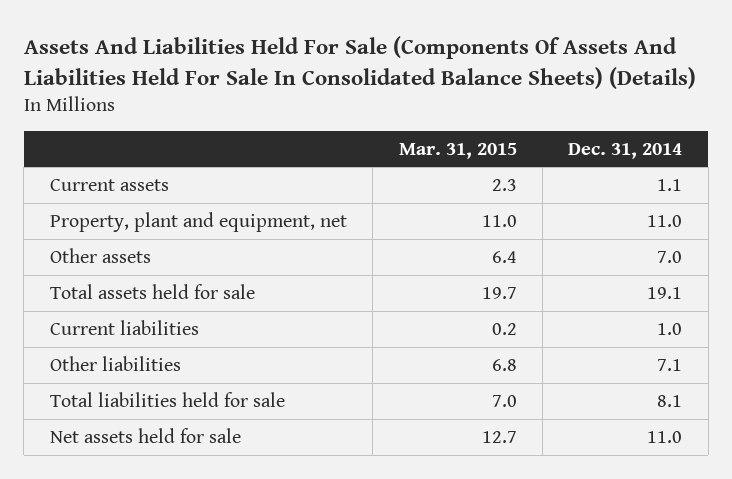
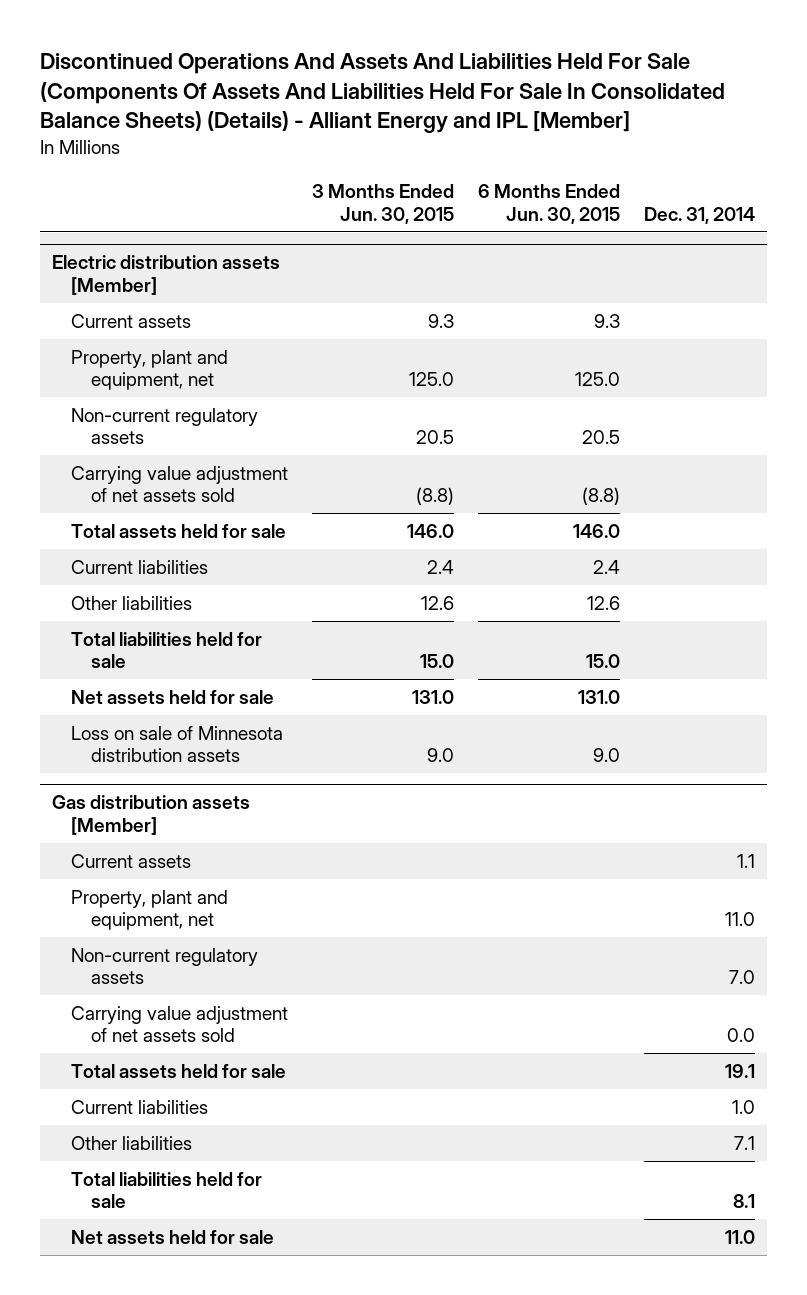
- Assets And Liabilities Held For Sale (Components Of Assets And Liabilities Held For Sale In Consolidated Balance Sheets) (Details)
+ Discontinued Operations And Assets And Liabilities Held For Sale (Components Of Assets And Liabilities Held For Sale In Consolidated Balance Sheets) (Details) - Alliant Energy and IPL [Member]
- | Mar. 31, 2015 | Dec. 31, 2014
+ | 3 Months Ended Jun. 30, 2015 | 6 Months Ended Jun. 30, 2015 | Dec. 31, 2014
+ Electric distribution assets [Member]
+ Current assets | 9.3 | 9.3 |
+ Property, plant and equipment, net | 125.0 | 125.0 |
+ Non-current regulatory assets | 20.5 | 20.5 |
+ Carrying value adjustment of net assets sold | (8.8) | (8.8) |
+ Total assets held for sale | 146.0 | 146.0 |
+ Current liabilities | 2.4 | 2.4 |
+ Other liabilities | 12.6 | 12.6 |
+ Total liabilities held for sale | 15.0 | 15.0 |
+ Net assets held for sale | 131.0 | 131.0 |
+ Loss on sale of Minnesota distribution assets | 9.0 | 9.0 |
+ Gas distribution assets [Member]
- Other assets | 6.4 | 7.0
+ Non-current regulatory assets | | | 7.0
+ Carrying value adjustment of net assets sold | | | 0.0

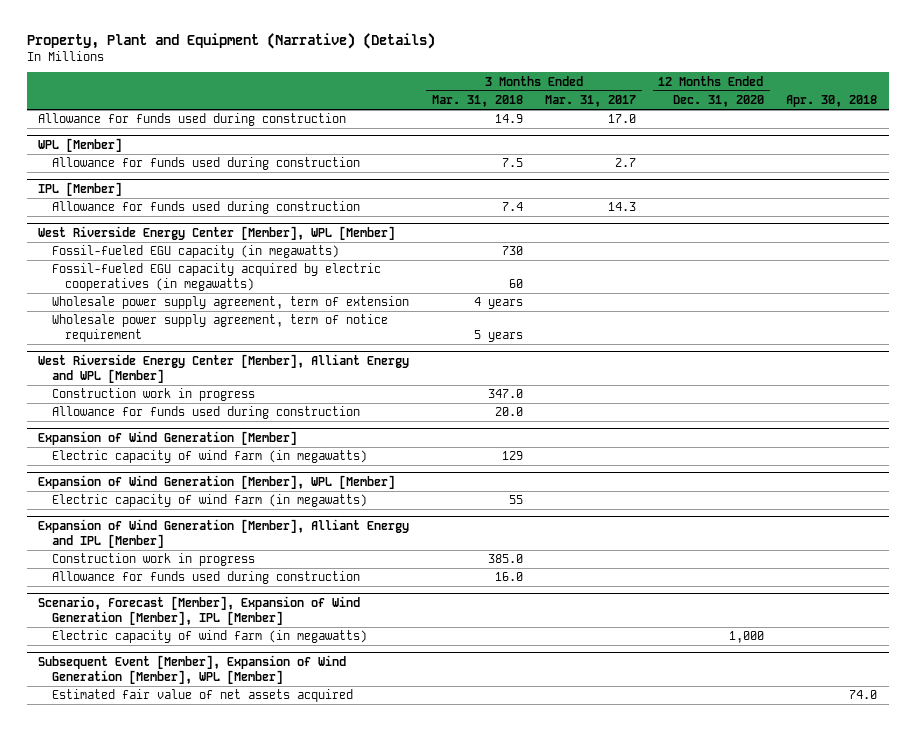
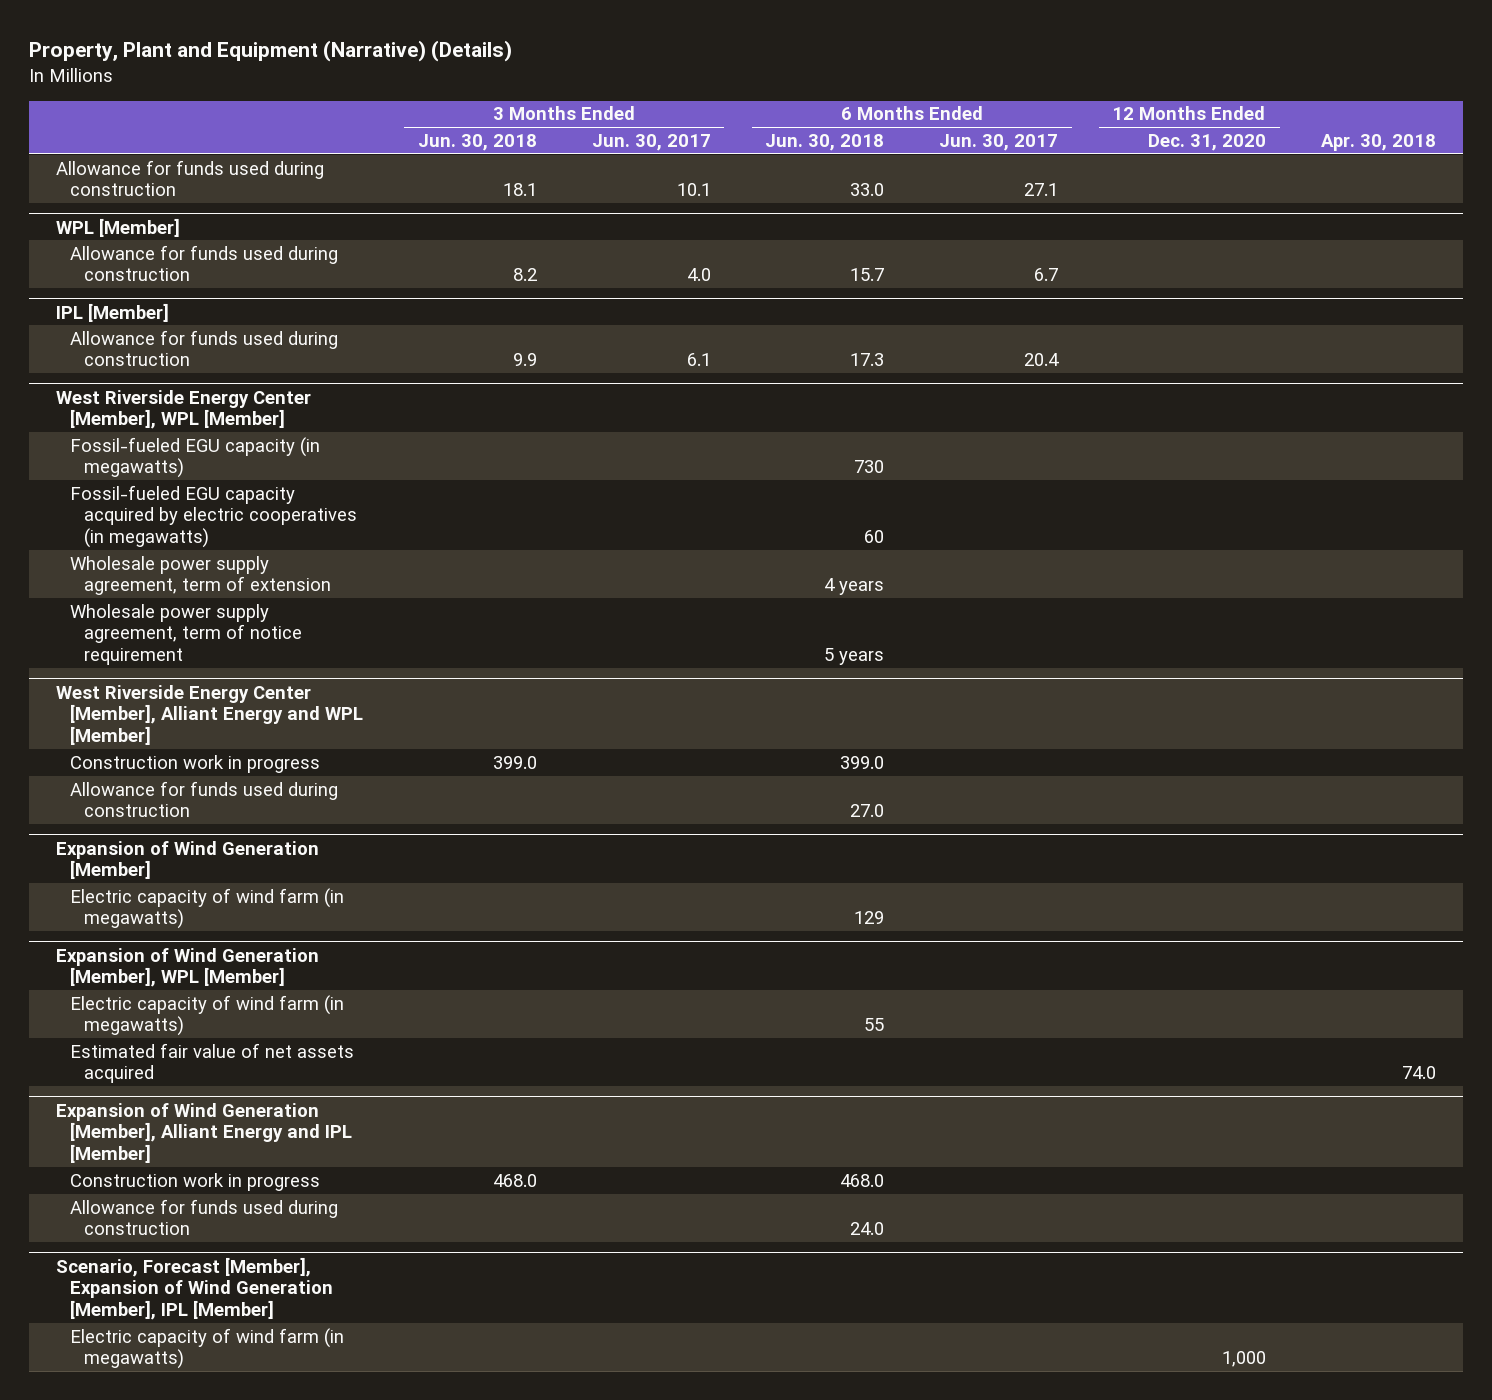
- | 3 Months Ended Mar. 31, 2018 | 3 Months Ended Mar. 31, 2017 | 12 Months Ended Dec. 31, 2020 | Apr. 30, 2018
+ | 3 Months Ended Jun. 30, 2018 | 3 Months Ended Jun. 30, 2017 | 6 Months Ended Jun. 30, 2018 | 6 Months Ended Jun. 30, 2017 | 12 Months Ended Dec. 31, 2020 | Apr. 30, 2018
@ Expansion of Wind Generation [Member], WPL [Member]
+ Estimated fair value of net assets acquired | | | | | | 74.0
- Subsequent Event [Member], Expansion of Wind Generation [Member], WPL [Member]
- Estimated fair value of net assets acquired | | | | 74.0

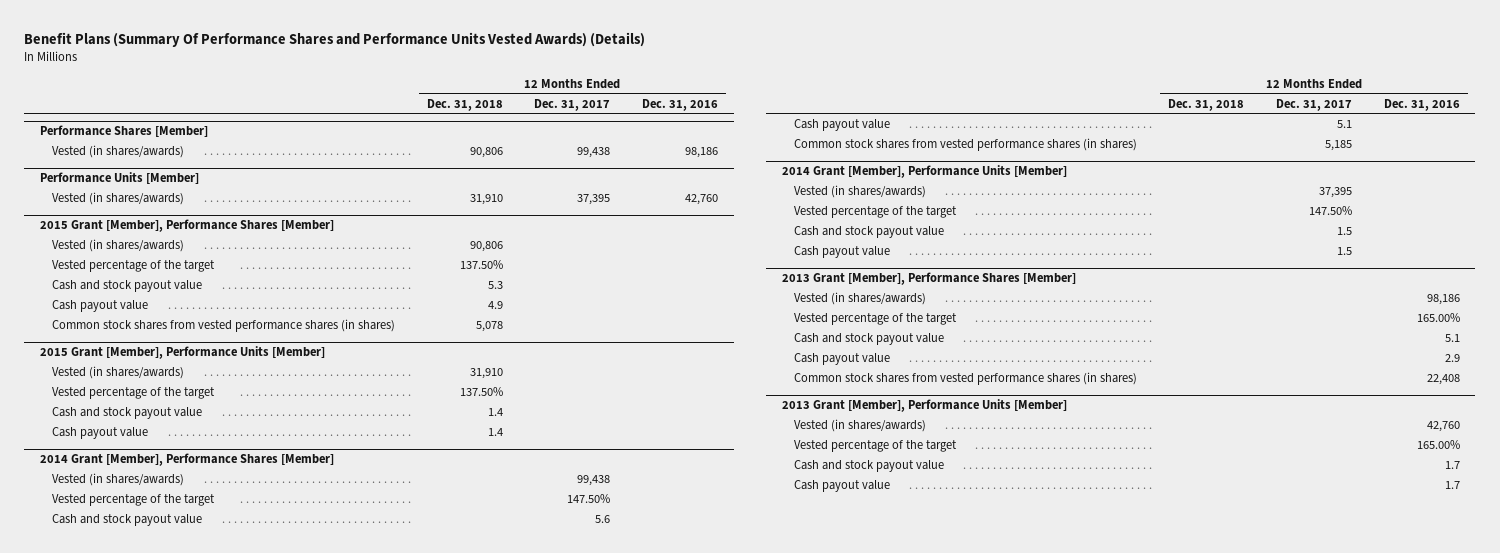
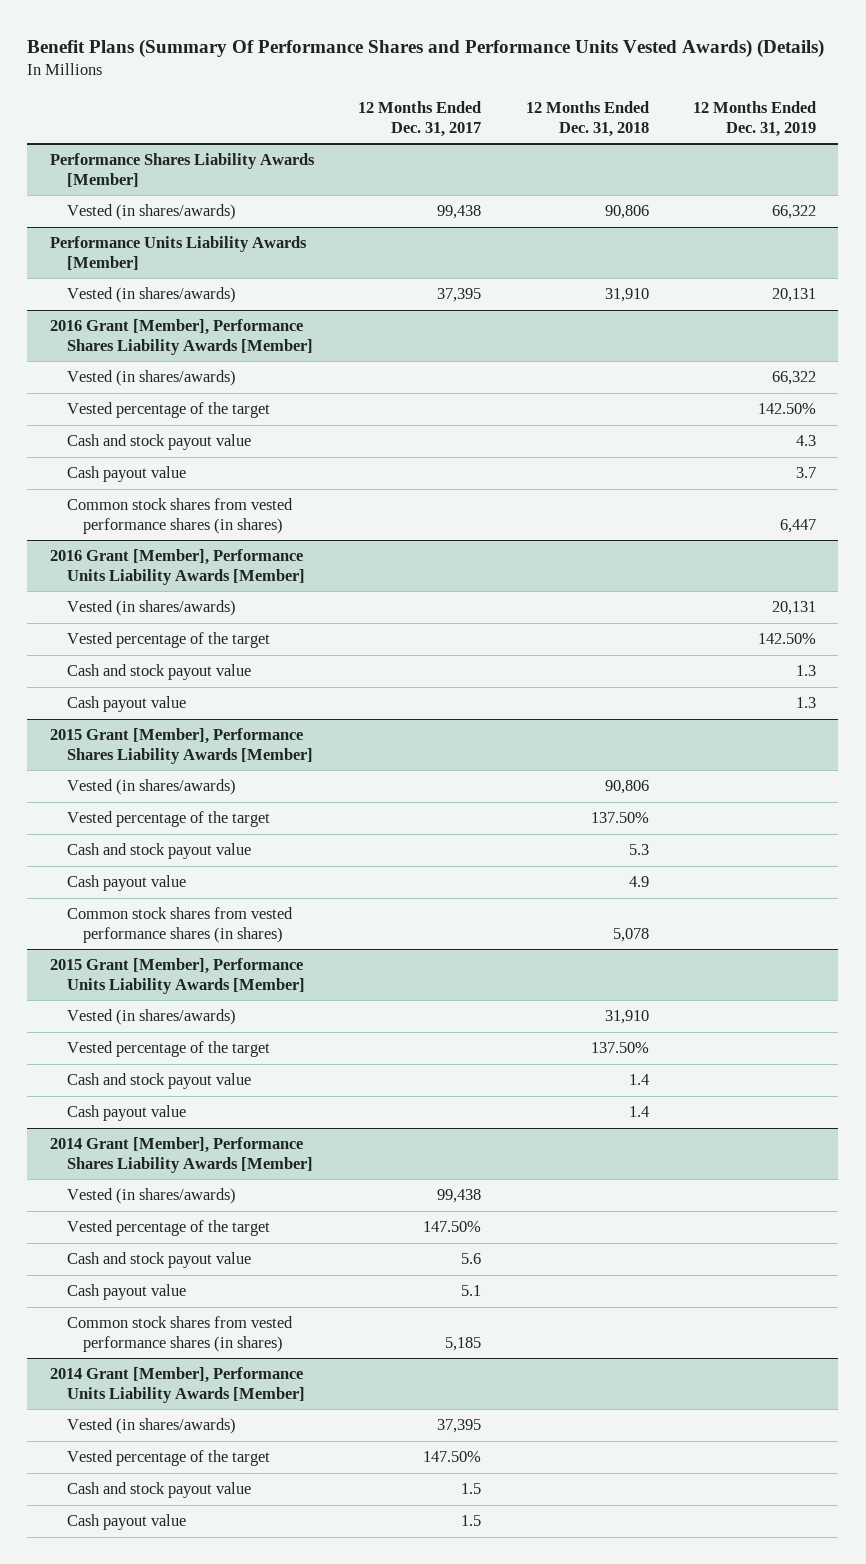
- | 12 Months Ended Dec. 31, 2018 | 12 Months Ended Dec. 31, 2017 | 12 Months Ended Dec. 31, 2016
+ | 12 Months Ended Dec. 31, 2017 | 12 Months Ended Dec. 31, 2018 | 12 Months Ended Dec. 31, 2019
- Performance Shares [Member]
+ Performance Shares Liability Awards [Member]
- Performance Units [Member]
+ Performance Units Liability Awards [Member]
- 2015 Grant [Member], Performance Shares [Member]
+ 2016 Grant [Member], Performance Shares Liability Awards [Member]
+ Vested (in shares/awards) | | | 66,322
+ Vested percentage of the target | | | 142.50%
+ Cash and stock payout value | | | 4.3
+ Cash payout value | | | 3.7
+ Common stock shares from vested performance shares (in shares) | | | 6,447
+ 2016 Grant [Member], Performance Units Liability Awards [Member]
+ Vested (in shares/awards) | | | 20,131
+ Vested percentage of the target | | | 142.50%
+ Cash and stock payout value | | | 1.3
+ Cash payout value | | | 1.3
+ 2015 Grant [Member], Performance Shares Liability Awards [Member]
- 2015 Grant [Member], Performance Units [Member]
+ 2015 Grant [Member], Performance Units Liability Awards [Member]
- 2014 Grant [Member], Performance Shares [Member]
+ 2014 Grant [Member], Performance Shares Liability Awards [Member]
- 2014 Grant [Member], Performance Units [Member]
+ 2014 Grant [Member], Performance Units Liability Awards [Member]
- 2013 Grant [Member], Performance Shares [Member]
- Vested (in shares/awards) | | | 98,186
- Vested percentage of the target | | | 165.00%
- Cash and stock payout value | | | 5.1
- Cash payout value | | | 2.9
- Common stock shares from vested performance shares (in shares) | | | 22,408
- 2013 Grant [Member], Performance Units [Member]
- Vested (in shares/awards) | | | 42,760
- Vested percentage of the target | | | 165.00%
- Cash and stock payout value | | | 1.7
- Cash payout value | | | 1.7

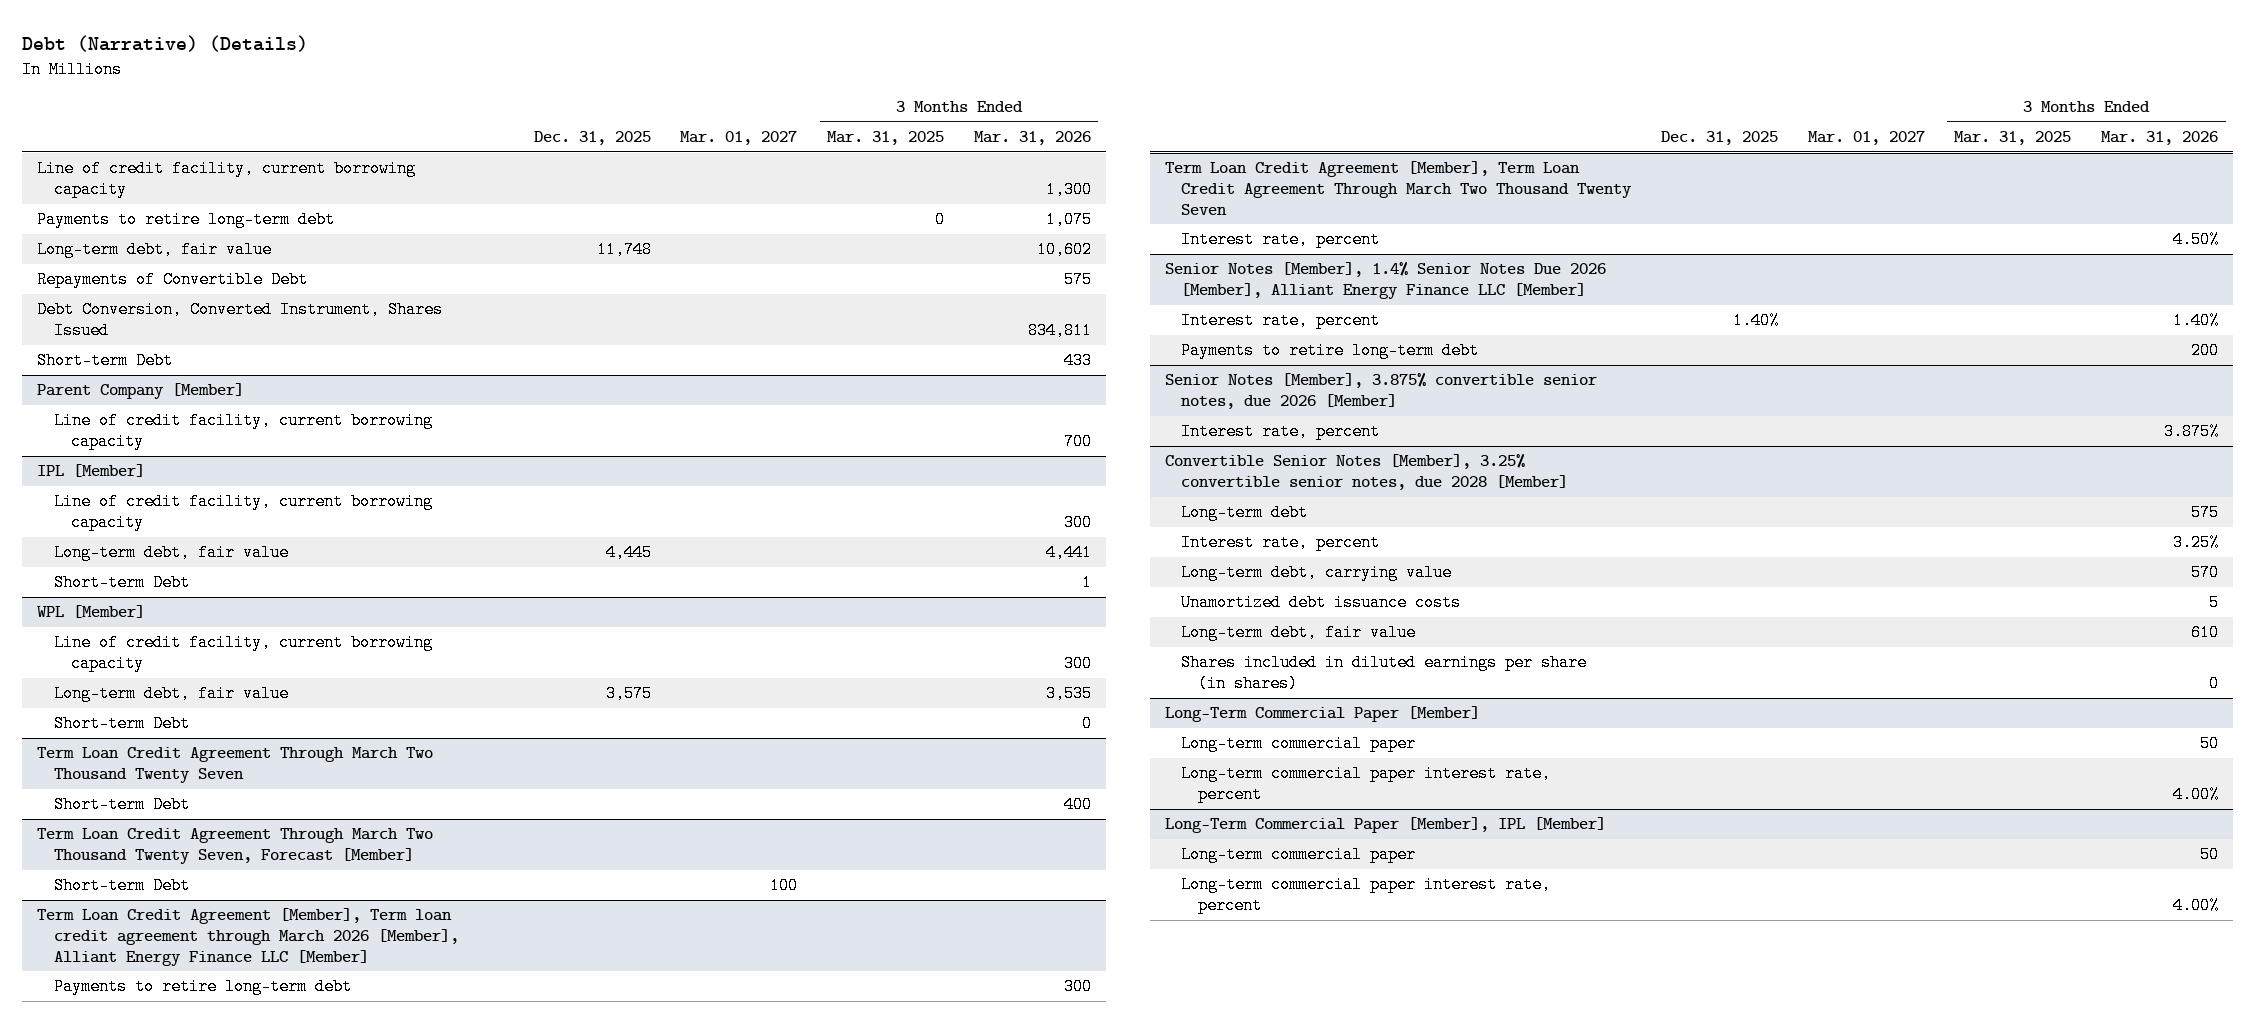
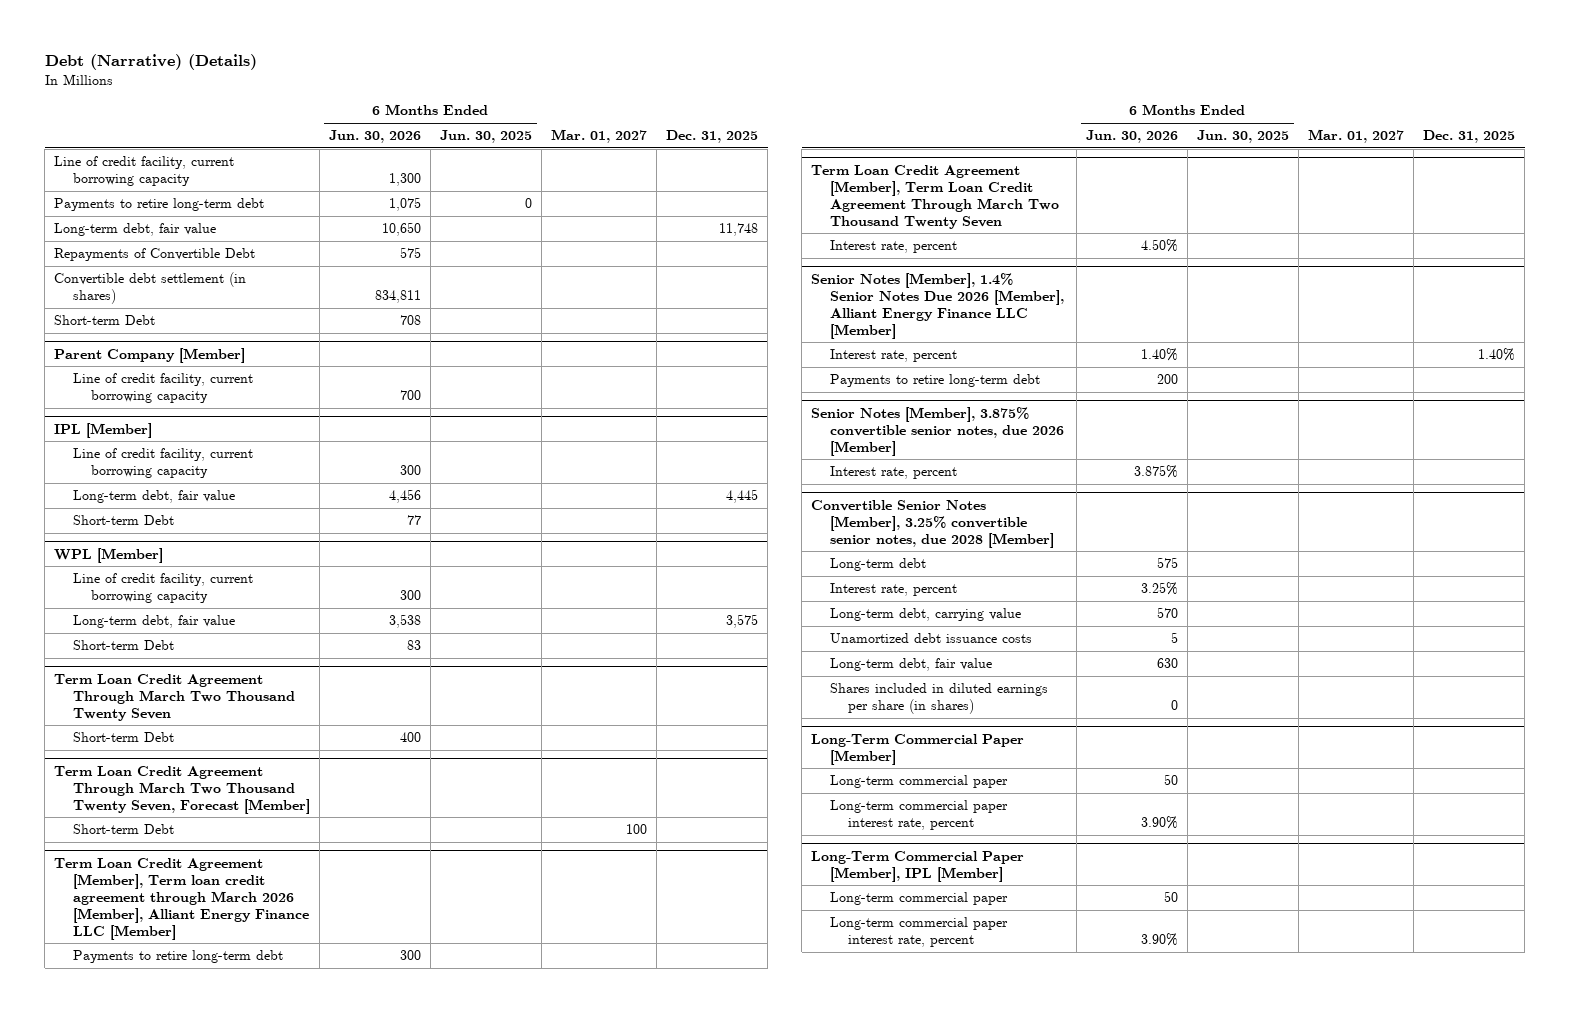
- | Dec. 31, 2025 | Mar. 01, 2027 | 3 Months Ended Mar. 31, 2025 | 3 Months Ended Mar. 31, 2026
+ | 6 Months Ended Jun. 30, 2026 | 6 Months Ended Jun. 30, 2025 | Mar. 01, 2027 | Dec. 31, 2025
- Debt Conversion, Converted Instrument, Shares Issued | | | | 834,811
+ Convertible debt settlement (in shares) | 834,811 | | |

